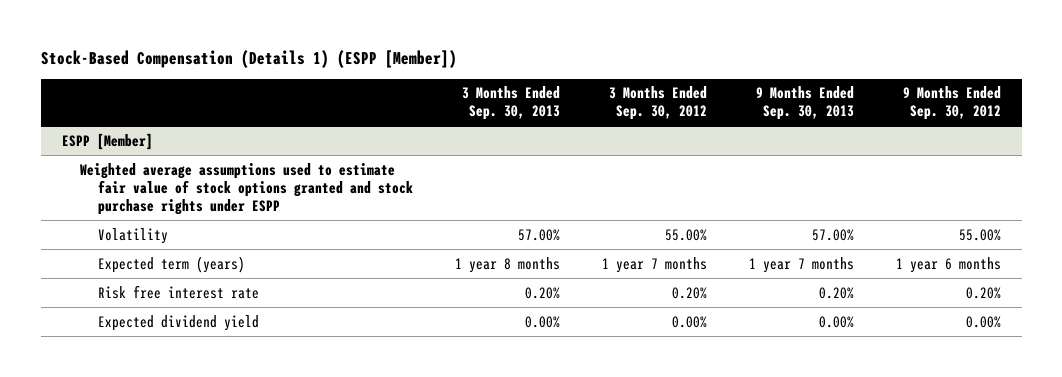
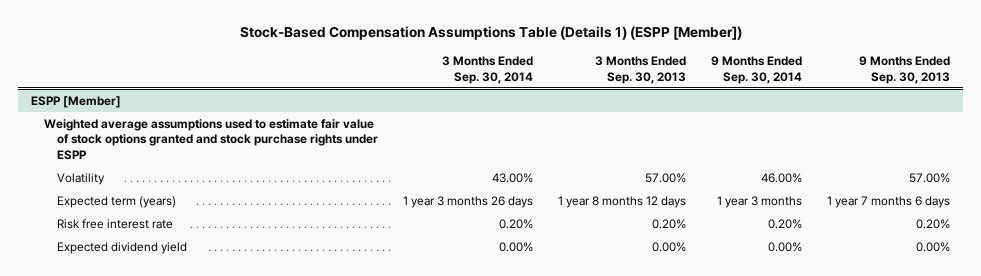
- Stock-Based Compensation (Details 1) (ESPP [Member])
+ Stock-Based Compensation Assumptions Table (Details 1) (ESPP [Member])
- | 3 Months Ended Sep. 30, 2013 | 3 Months Ended Sep. 30, 2012 | 9 Months Ended Sep. 30, 2013 | 9 Months Ended Sep. 30, 2012
+ | 3 Months Ended Sep. 30, 2014 | 3 Months Ended Sep. 30, 2013 | 9 Months Ended Sep. 30, 2014 | 9 Months Ended Sep. 30, 2013
@ ESPP [Member]
- Expected term (years) | 1 year 8 months | 1 year 7 months | 1 year 7 months | 1 year 6 months
+ Expected term (years) | 1 year 3 months 26 days | 1 year 8 months 12 days | 1 year 3 months | 1 year 7 months 6 days

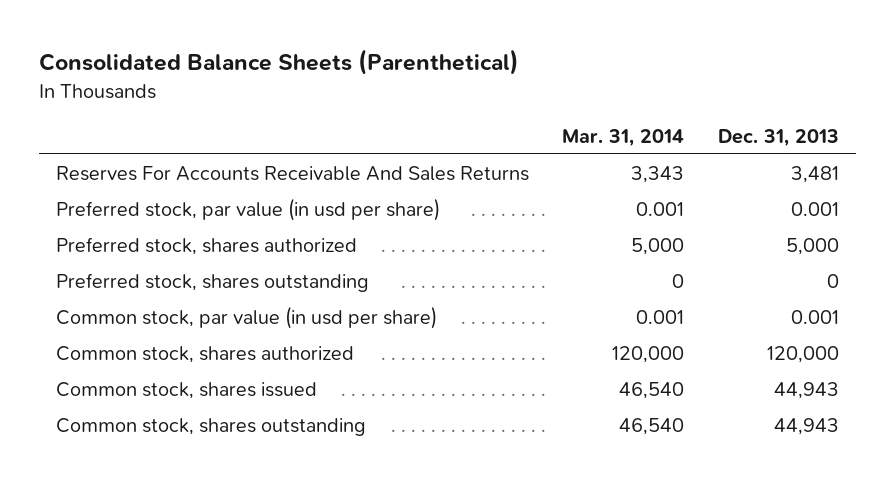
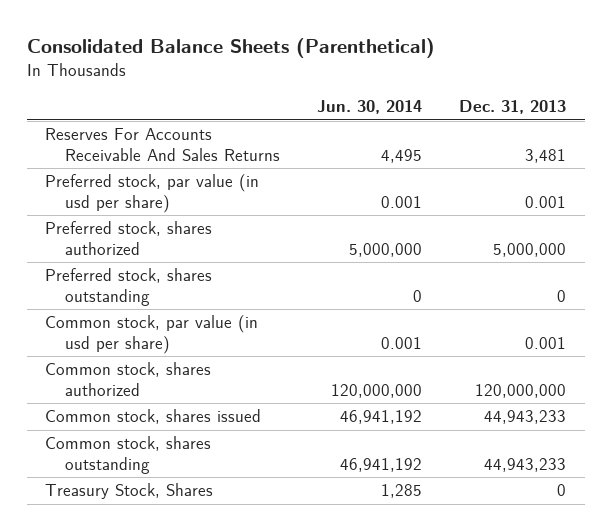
- | Mar. 31, 2014 | Dec. 31, 2013
+ | Jun. 30, 2014 | Dec. 31, 2013
- Preferred stock, shares authorized | 5,000 | 5,000
+ Preferred stock, shares authorized | 5,000,000 | 5,000,000
- Common stock, shares authorized | 120,000 | 120,000
- Common stock, shares issued | 46,540 | 44,943
- Common stock, shares outstanding | 46,540 | 44,943
+ Common stock, shares authorized | 120,000,000 | 120,000,000
+ Common stock, shares issued | 46,941,192 | 44,943,233
+ Common stock, shares outstanding | 46,941,192 | 44,943,233
+ Treasury Stock, Shares | 1,285 | 0

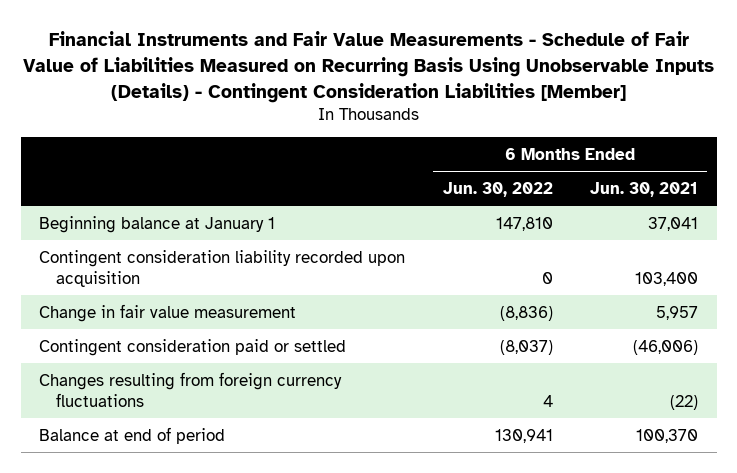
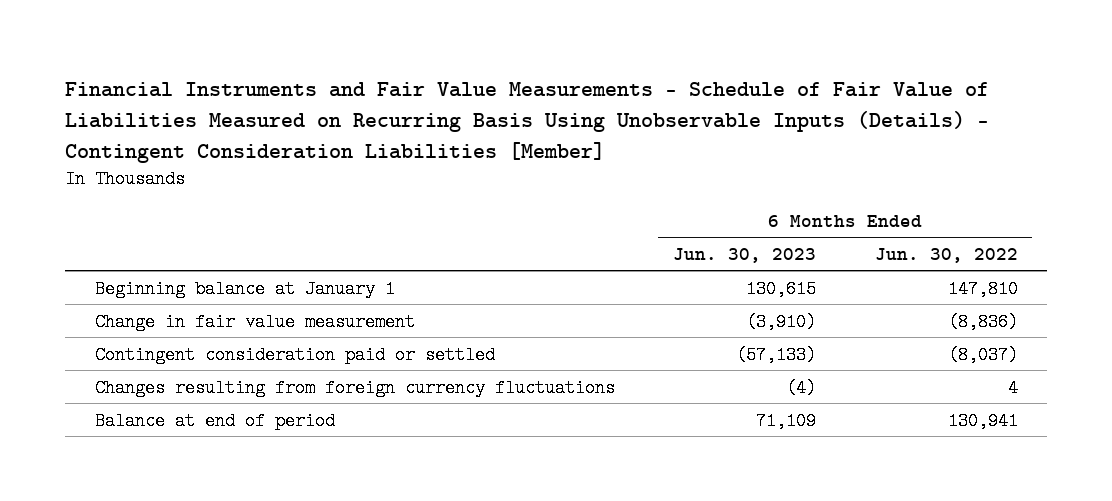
- | 6 Months Ended Jun. 30, 2022 | 6 Months Ended Jun. 30, 2021
+ | 6 Months Ended Jun. 30, 2023 | 6 Months Ended Jun. 30, 2022
- Contingent consideration liability recorded upon acquisition | 0 | 103,400

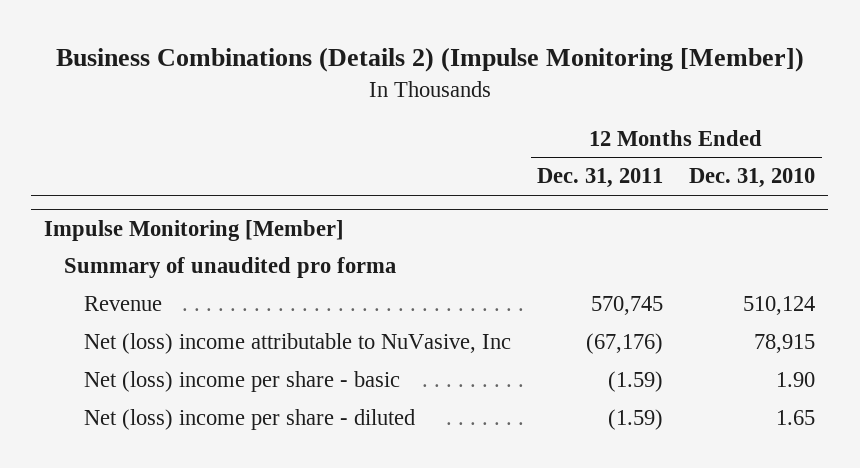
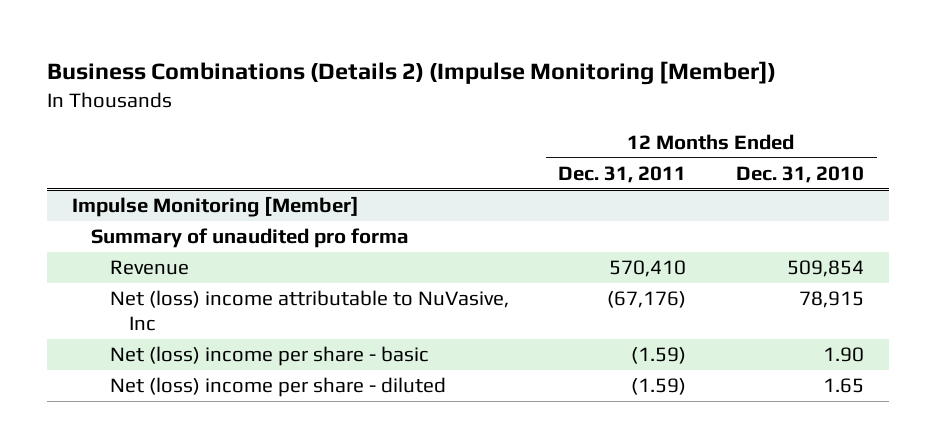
@ Impulse Monitoring [Member]
- Revenue | 570,745 | 510,124
+ Revenue | 570,410 | 509,854

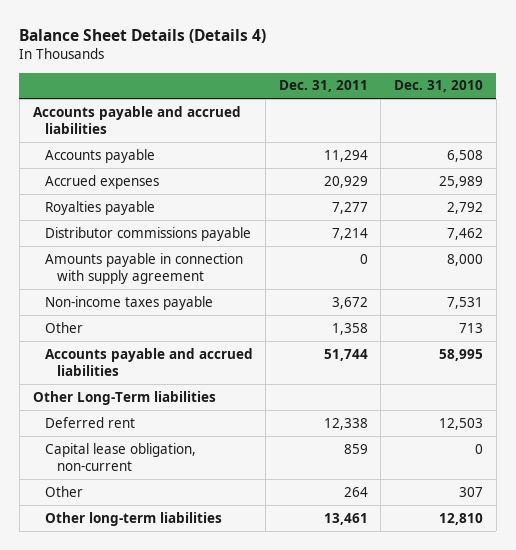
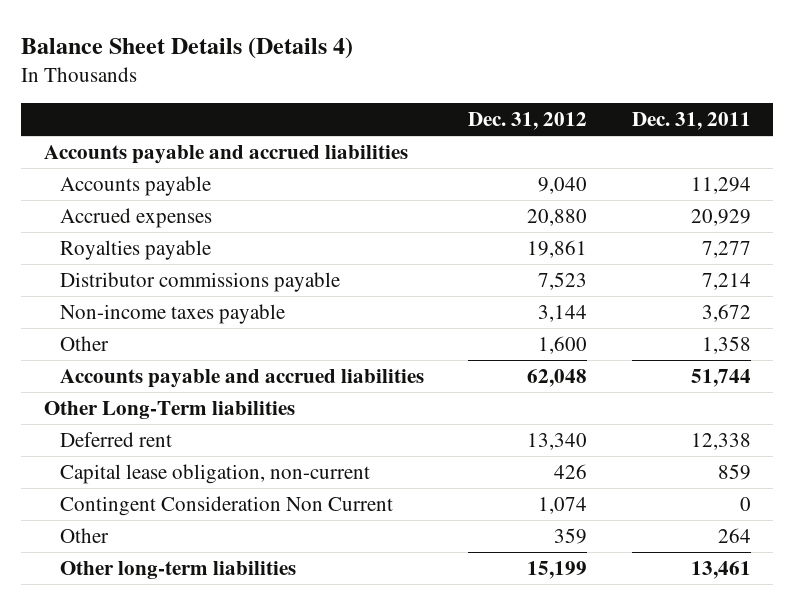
- | Dec. 31, 2011 | Dec. 31, 2010
+ | Dec. 31, 2012 | Dec. 31, 2011
- Amounts payable in connection with supply agreement | 0 | 8,000
+ Contingent Consideration Non Current | 1,074 | 0

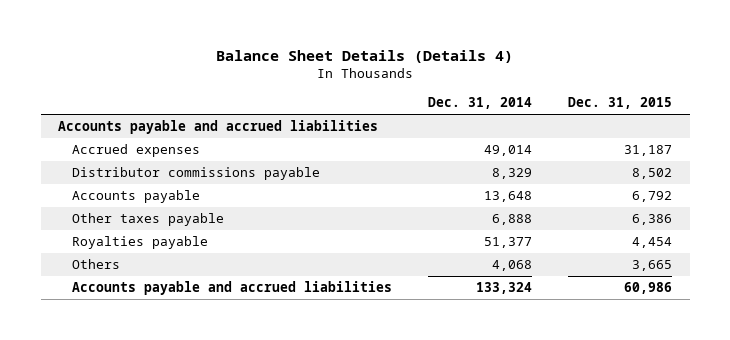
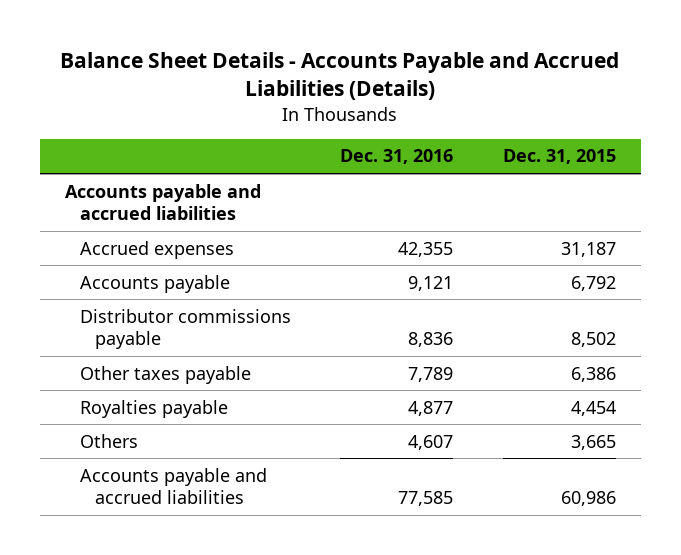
- Balance Sheet Details (Details 4)
+ Balance Sheet Details - Accounts Payable and Accrued Liabilities (Details)
- | Dec. 31, 2014 | Dec. 31, 2015
+ | Dec. 31, 2016 | Dec. 31, 2015
moved down: Distributor commissions payable | 8,836 | 8,502

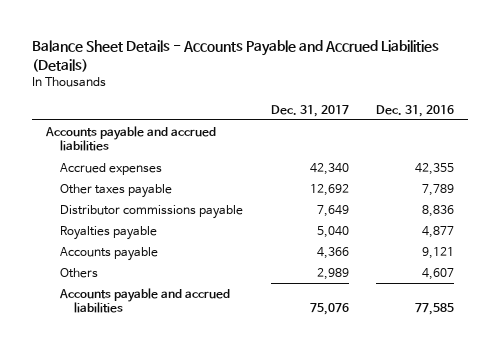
- | Dec. 31, 2016 | Dec. 31, 2015
+ | Dec. 31, 2017 | Dec. 31, 2016
moved down: Distributor commissions payable | 7,649 | 8,836
moved down: Accounts payable | 4,366 | 9,121

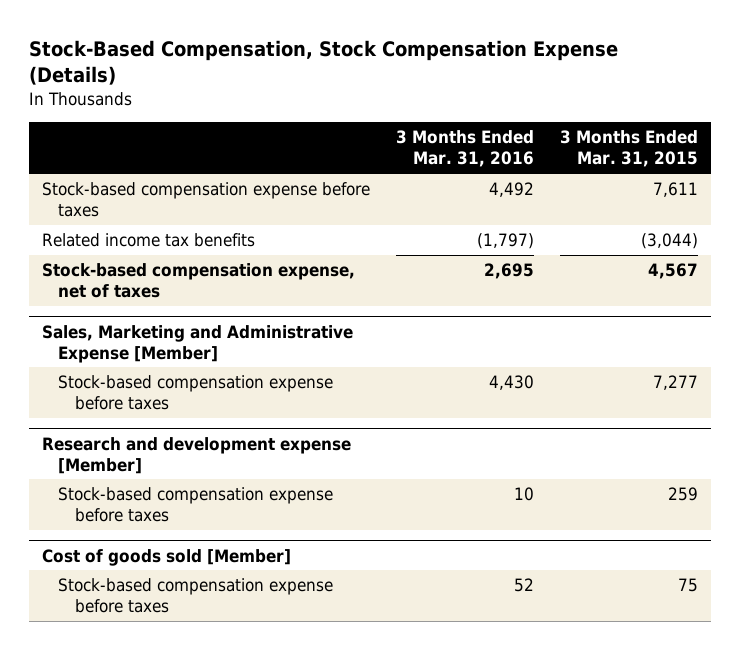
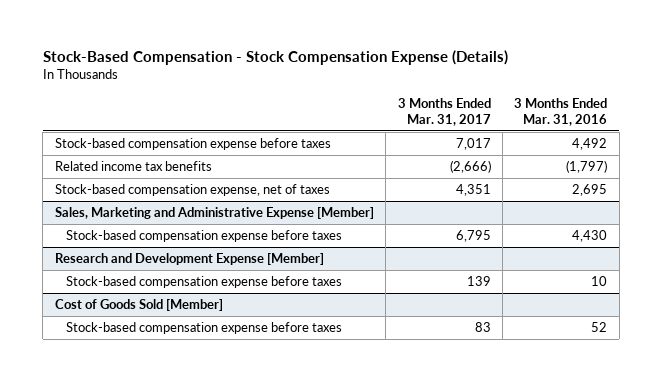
- Stock-Based Compensation, Stock Compensation Expense (Details)
+ Stock-Based Compensation - Stock Compensation Expense (Details)
- | 3 Months Ended Mar. 31, 2016 | 3 Months Ended Mar. 31, 2015
+ | 3 Months Ended Mar. 31, 2017 | 3 Months Ended Mar. 31, 2016
- Research and development expense [Member]
+ Research and Development Expense [Member]
- Cost of goods sold [Member]
+ Cost of Goods Sold [Member]

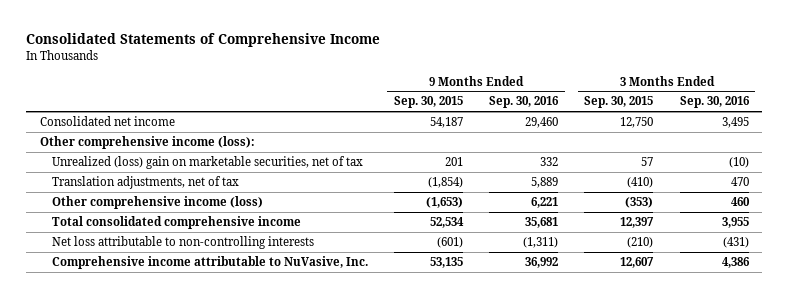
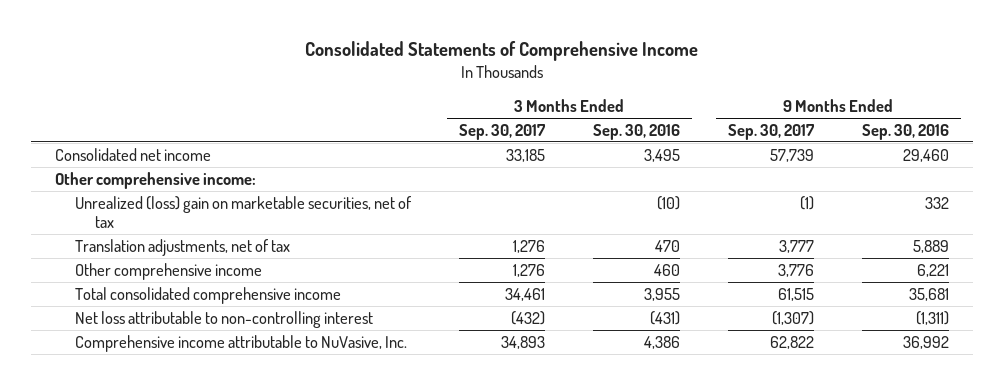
- | 9 Months Ended Sep. 30, 2015 | 9 Months Ended Sep. 30, 2016 | 3 Months Ended Sep. 30, 2015 | 3 Months Ended Sep. 30, 2016
+ | 3 Months Ended Sep. 30, 2017 | 3 Months Ended Sep. 30, 2016 | 9 Months Ended Sep. 30, 2017 | 9 Months Ended Sep. 30, 2016
- Other comprehensive income (loss):
+ Other comprehensive income:
- Other comprehensive income (loss) | (1,653) | 6,221 | (353) | 460
+ Other comprehensive income | 1,276 | 460 | 3,776 | 6,221
- Net loss attributable to non-controlling interests | (601) | (1,311) | (210) | (431)
+ Net loss attributable to non-controlling interest | (432) | (431) | (1,307) | (1,311)

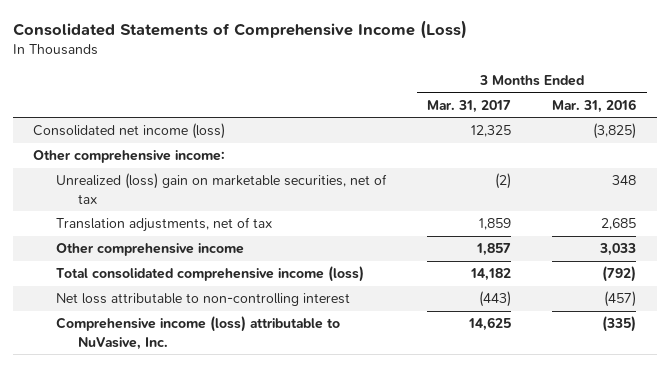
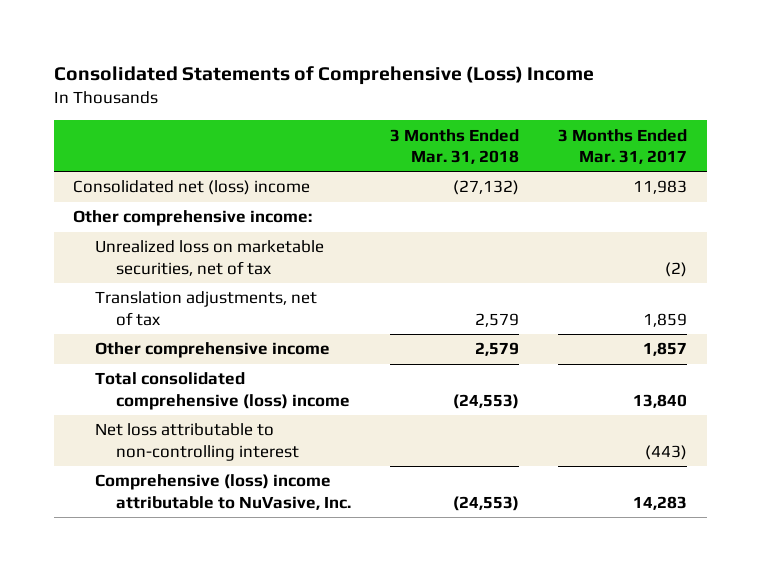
- Consolidated Statements of Comprehensive Income (Loss)
+ Consolidated Statements of Comprehensive (Loss) Income
- | 3 Months Ended Mar. 31, 2017 | 3 Months Ended Mar. 31, 2016
+ | 3 Months Ended Mar. 31, 2018 | 3 Months Ended Mar. 31, 2017
- Consolidated net income (loss) | 12,325 | (3,825)
+ Consolidated net (loss) income | (27,132) | 11,983
- Unrealized (loss) gain on marketable securities, net of tax | (2) | 348
+ Unrealized loss on marketable securities, net of tax | | (2)
- Total consolidated comprehensive income (loss) | 14,182 | (792)
+ Total consolidated comprehensive (loss) income | (24,553) | 13,840
- Comprehensive income (loss) attributable to NuVasive, Inc. | 14,625 | (335)
+ Comprehensive (loss) income attributable to NuVasive, Inc. | (24,553) | 14,283

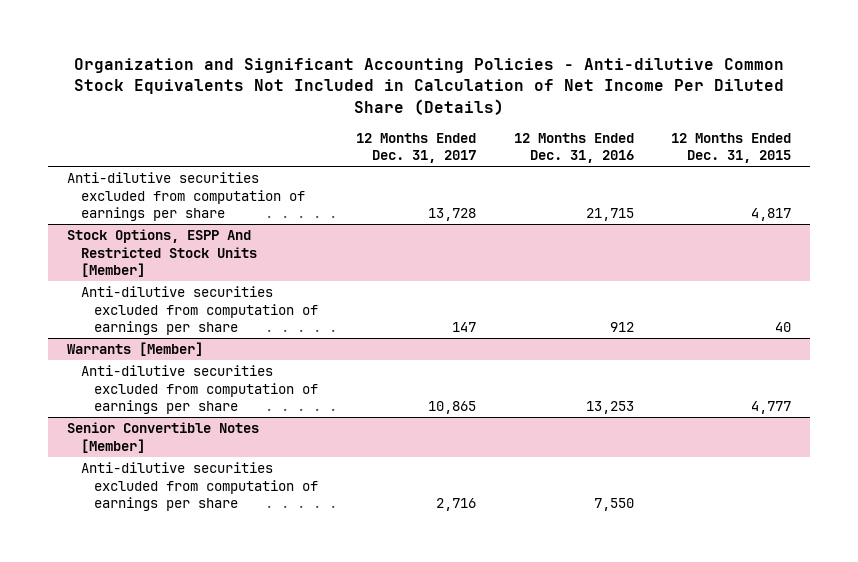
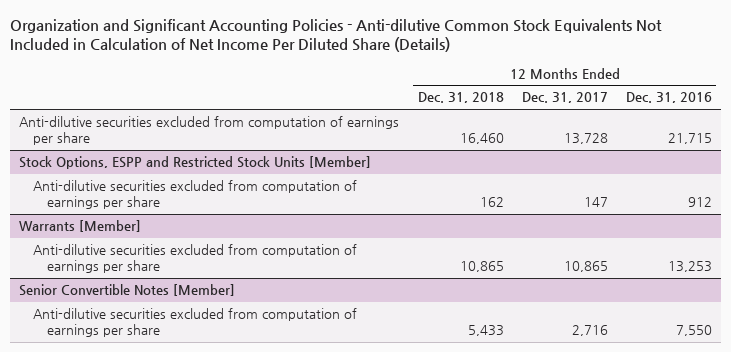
- | 12 Months Ended Dec. 31, 2017 | 12 Months Ended Dec. 31, 2016 | 12 Months Ended Dec. 31, 2015
+ | 12 Months Ended Dec. 31, 2018 | 12 Months Ended Dec. 31, 2017 | 12 Months Ended Dec. 31, 2016
- Stock Options, ESPP And Restricted Stock Units [Member]
+ Stock Options, ESPP and Restricted Stock Units [Member]

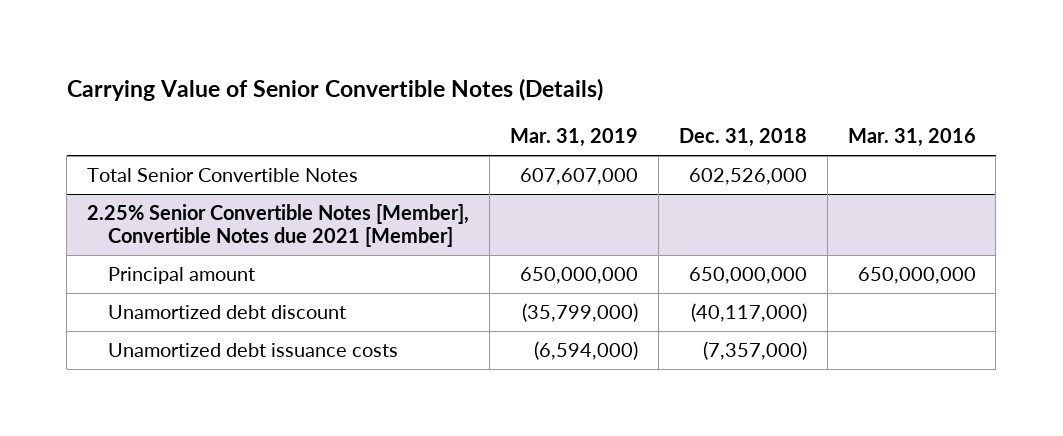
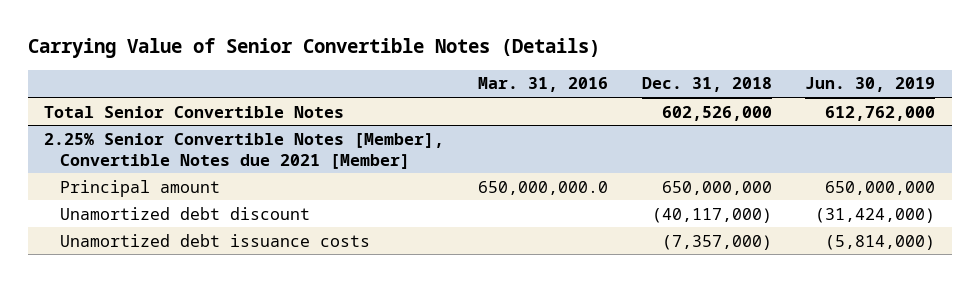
- | Mar. 31, 2019 | Dec. 31, 2018 | Mar. 31, 2016
+ | Mar. 31, 2016 | Dec. 31, 2018 | Jun. 30, 2019
@ 2.25% Senior Convertible Notes [Member], Convertible Notes due 2021 [Member]
- Principal amount | 650,000,000 | 650,000,000 | 650,000,000
+ Principal amount | 650,000,000.0 | 650,000,000 | 650,000,000

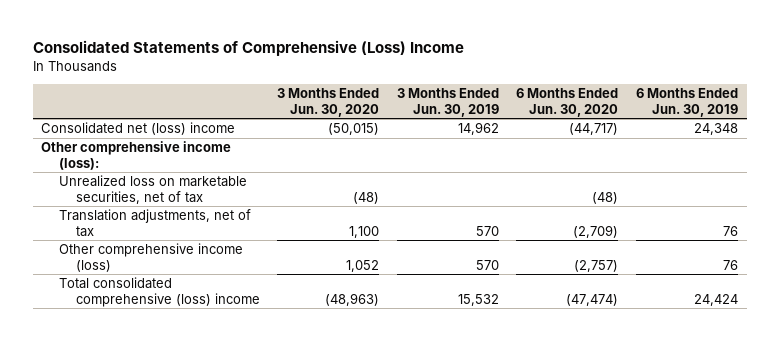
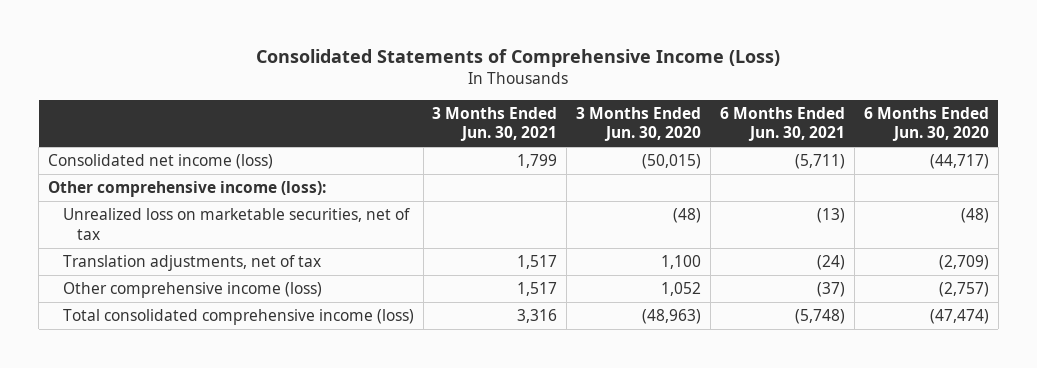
- Consolidated Statements of Comprehensive (Loss) Income
+ Consolidated Statements of Comprehensive Income (Loss)
- | 3 Months Ended Jun. 30, 2020 | 3 Months Ended Jun. 30, 2019 | 6 Months Ended Jun. 30, 2020 | 6 Months Ended Jun. 30, 2019
+ | 3 Months Ended Jun. 30, 2021 | 3 Months Ended Jun. 30, 2020 | 6 Months Ended Jun. 30, 2021 | 6 Months Ended Jun. 30, 2020
- Consolidated net (loss) income | (50,015) | 14,962 | (44,717) | 24,348
+ Consolidated net income (loss) | 1,799 | (50,015) | (5,711) | (44,717)
- Total consolidated comprehensive (loss) income | (48,963) | 15,532 | (47,474) | 24,424
+ Total consolidated comprehensive income (loss) | 3,316 | (48,963) | (5,748) | (47,474)

